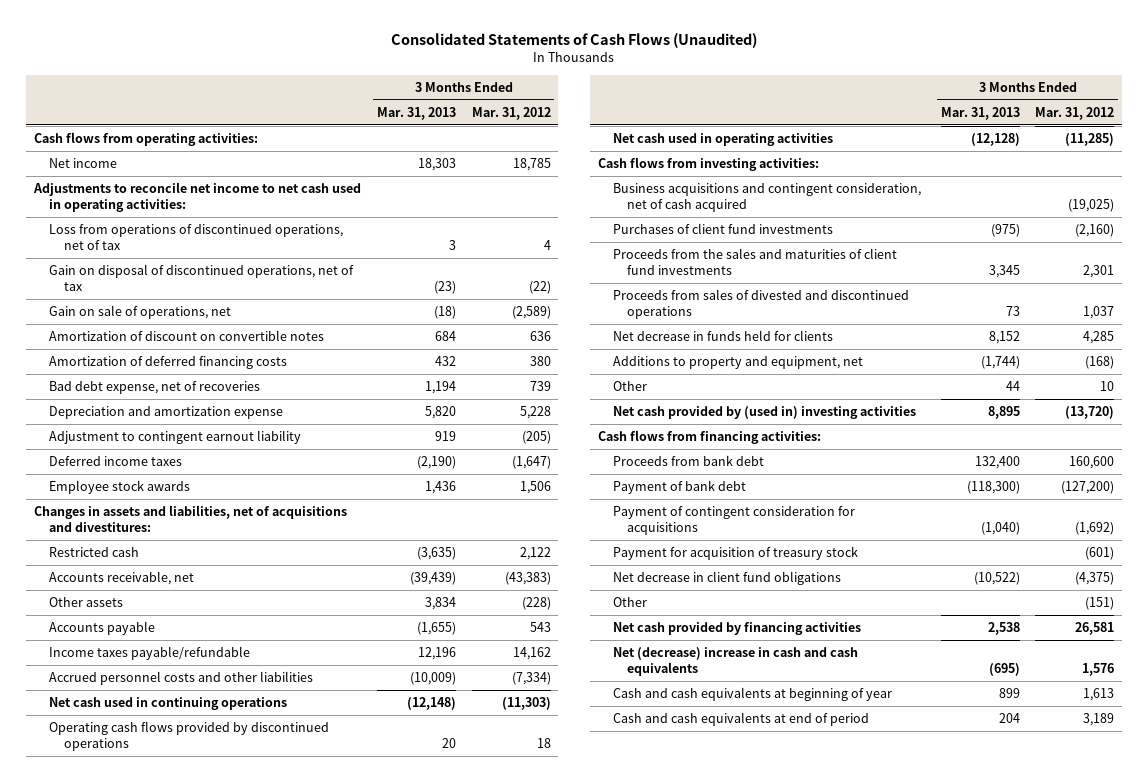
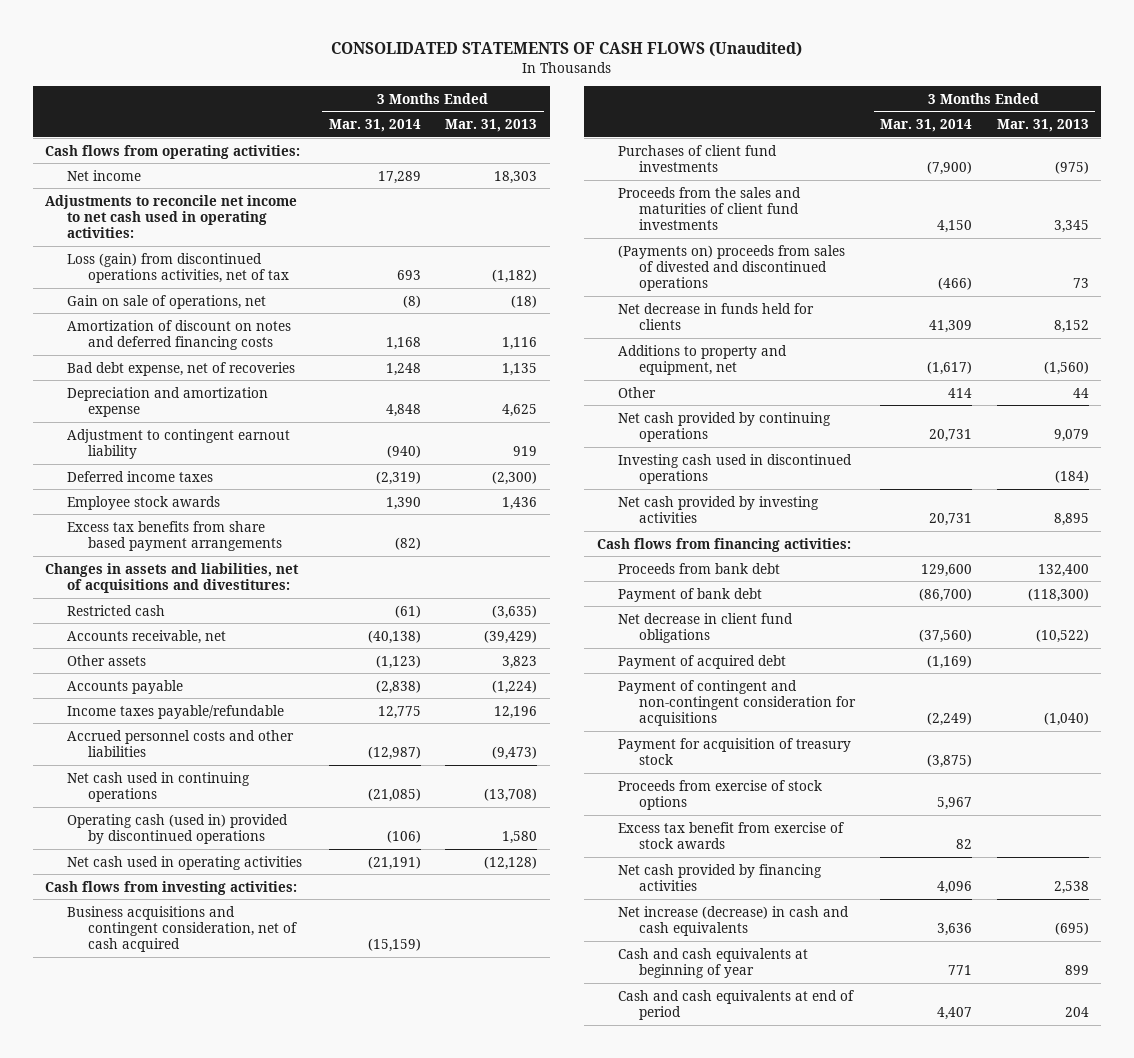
- Consolidated Statements of Cash Flows (Unaudited)
+ CONSOLIDATED STATEMENTS OF CASH FLOWS (Unaudited)
- | 3 Months Ended Mar. 31, 2013 | 3 Months Ended Mar. 31, 2012
+ | 3 Months Ended Mar. 31, 2014 | 3 Months Ended Mar. 31, 2013
- Loss from operations of discontinued operations, net of tax | 3 | 4
- Gain on disposal of discontinued operations, net of tax | (23) | (22)
+ Loss (gain) from discontinued operations activities, net of tax | 693 | (1,182)
- Amortization of discount on convertible notes | 684 | 636
- Amortization of deferred financing costs | 432 | 380
- Bad debt expense, net of recoveries | 1,194 | 739
- Depreciation and amortization expense | 5,820 | 5,228
+ Amortization of discount on notes and deferred financing costs | 1,168 | 1,116
+ Bad debt expense, net of recoveries | 1,248 | 1,135
+ Depreciation and amortization expense | 4,848 | 4,625
- Deferred income taxes | (2,190) | (1,647)
+ Deferred income taxes | (2,319) | (2,300)
+ Excess tax benefits from share based payment arrangements | (82) |
- Accounts receivable, net | (39,439) | (43,383)
- Other assets | 3,834 | (228)
- Accounts payable | (1,655) | 543
+ Accounts receivable, net | (40,138) | (39,429)
+ Other assets | (1,123) | 3,823
+ Accounts payable | (2,838) | (1,224)
- Accrued personnel costs and other liabilities | (10,009) | (7,334)
- Net cash used in continuing operations | (12,148) | (11,303)
- Operating cash flows provided by discontinued operations | 20 | 18
+ Accrued personnel costs and other liabilities | (12,987) | (9,473)
+ Net cash used in continuing operations | (21,085) | (13,708)
+ Operating cash (used in) provided by discontinued operations | (106) | 1,580
- Proceeds from sales of divested and discontinued operations | 73 | 1,037
+ (Payments on) proceeds from sales of divested and discontinued operations | (466) | 73
- Additions to property and equipment, net | (1,744) | (168)
+ Additions to property and equipment, net | (1,617) | (1,560)
- Net cash provided by (used in) investing activities | 8,895 | (13,720)
+ Net cash provided by continuing operations | 20,731 | 9,079
+ Investing cash used in discontinued operations | | (184)
+ Net cash provided by investing activities | 20,731 | 8,895
- Payment of contingent consideration for acquisitions | (1,040) | (1,692)
- Other | | (151)
+ Payment of acquired debt | (1,169) |
+ Payment of contingent and non-contingent consideration for acquisitions | (2,249) | (1,040)
moved down: Payment for acquisition of treasury stock | (3,875) |
+ Proceeds from exercise of stock options | 5,967 |
+ Excess tax benefit from exercise of stock awards | 82 |
- Net (decrease) increase in cash and cash equivalents | (695) | 1,576
+ Net increase (decrease) in cash and cash equivalents | 3,636 | (695)

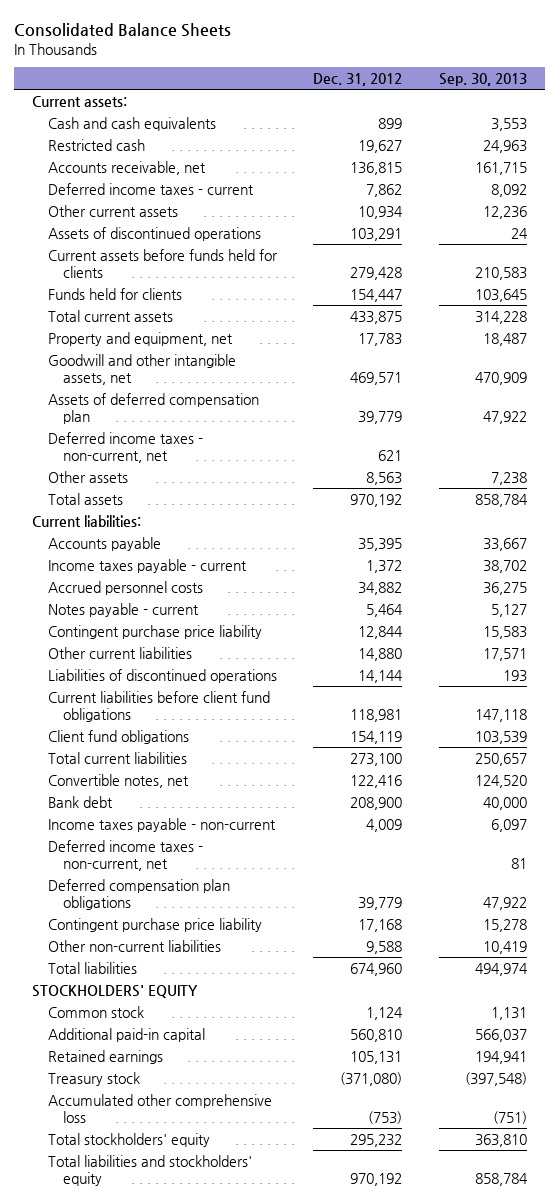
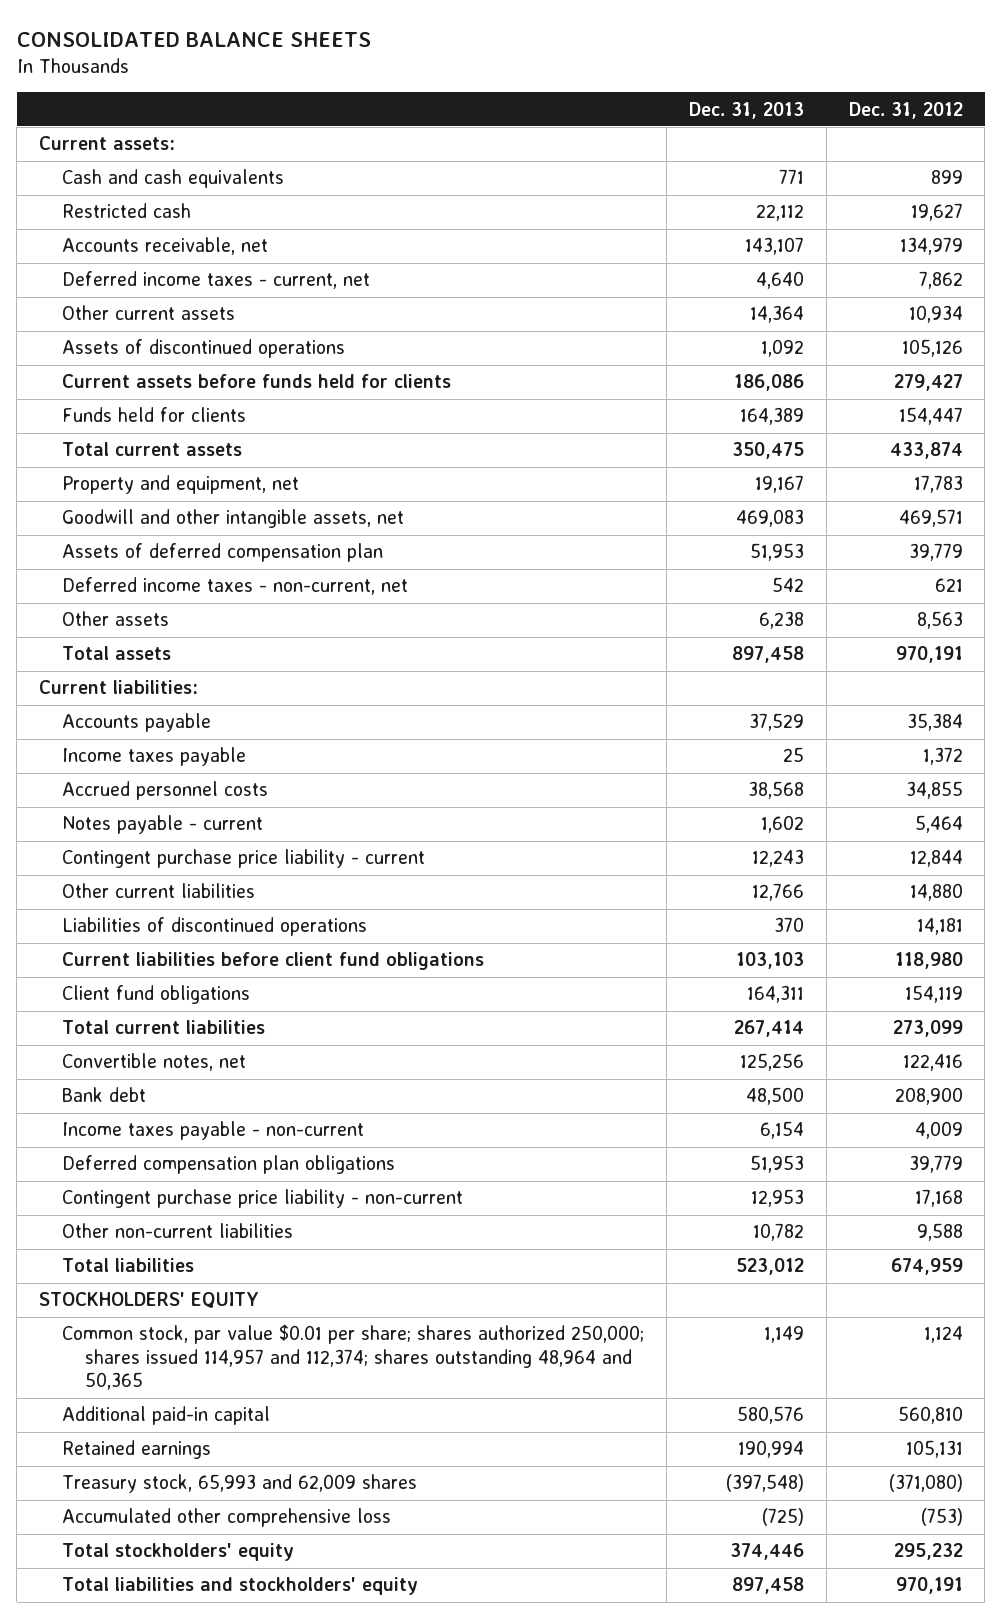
- Consolidated Balance Sheets
+ CONSOLIDATED BALANCE SHEETS
- | Dec. 31, 2012 | Sep. 30, 2013
+ | Dec. 31, 2013 | Dec. 31, 2012
- Accounts receivable, net | 136,815 | 161,715
- Deferred income taxes - current | 7,862 | 8,092
+ Accounts receivable, net | 143,107 | 134,979
+ Deferred income taxes - current, net | 4,640 | 7,862
- Assets of discontinued operations | 103,291 | 24
- Current assets before funds held for clients | 279,428 | 210,583
+ Assets of discontinued operations | 1,092 | 105,126
+ Current assets before funds held for clients | 186,086 | 279,427
- Total current assets | 433,875 | 314,228
+ Total current assets | 350,475 | 433,874
- Total assets | 970,192 | 858,784
+ Total assets | 897,458 | 970,191
- Accounts payable | 35,395 | 33,667
- Income taxes payable - current | 1,372 | 38,702
- Accrued personnel costs | 34,882 | 36,275
+ Accounts payable | 37,529 | 35,384
+ Income taxes payable | 25 | 1,372
+ Accrued personnel costs | 38,568 | 34,855
- Contingent purchase price liability | 12,844 | 15,583
+ Contingent purchase price liability - current | 12,243 | 12,844
- Liabilities of discontinued operations | 14,144 | 193
- Current liabilities before client fund obligations | 118,981 | 147,118
+ Liabilities of discontinued operations | 370 | 14,181
+ Current liabilities before client fund obligations | 103,103 | 118,980
- Total current liabilities | 273,100 | 250,657
+ Total current liabilities | 267,414 | 273,099
- Deferred income taxes - non-current, net | | 81
- Contingent purchase price liability | 17,168 | 15,278
+ Contingent purchase price liability - non-current | 12,953 | 17,168
- Total liabilities | 674,960 | 494,974
+ Total liabilities | 523,012 | 674,959
- Common stock | 1,124 | 1,131
+ Common stock, par value $0.01 per share; shares authorized 250,000; shares issued 114,957 and 112,374; shares outstanding 48,964 and 50,365 | 1,149 | 1,124
- Treasury stock | (371,080) | (397,548)
+ Treasury stock, 65,993 and 62,009 shares | (397,548) | (371,080)
- Total liabilities and stockholders' equity | 970,192 | 858,784
+ Total liabilities and stockholders' equity | 897,458 | 970,191

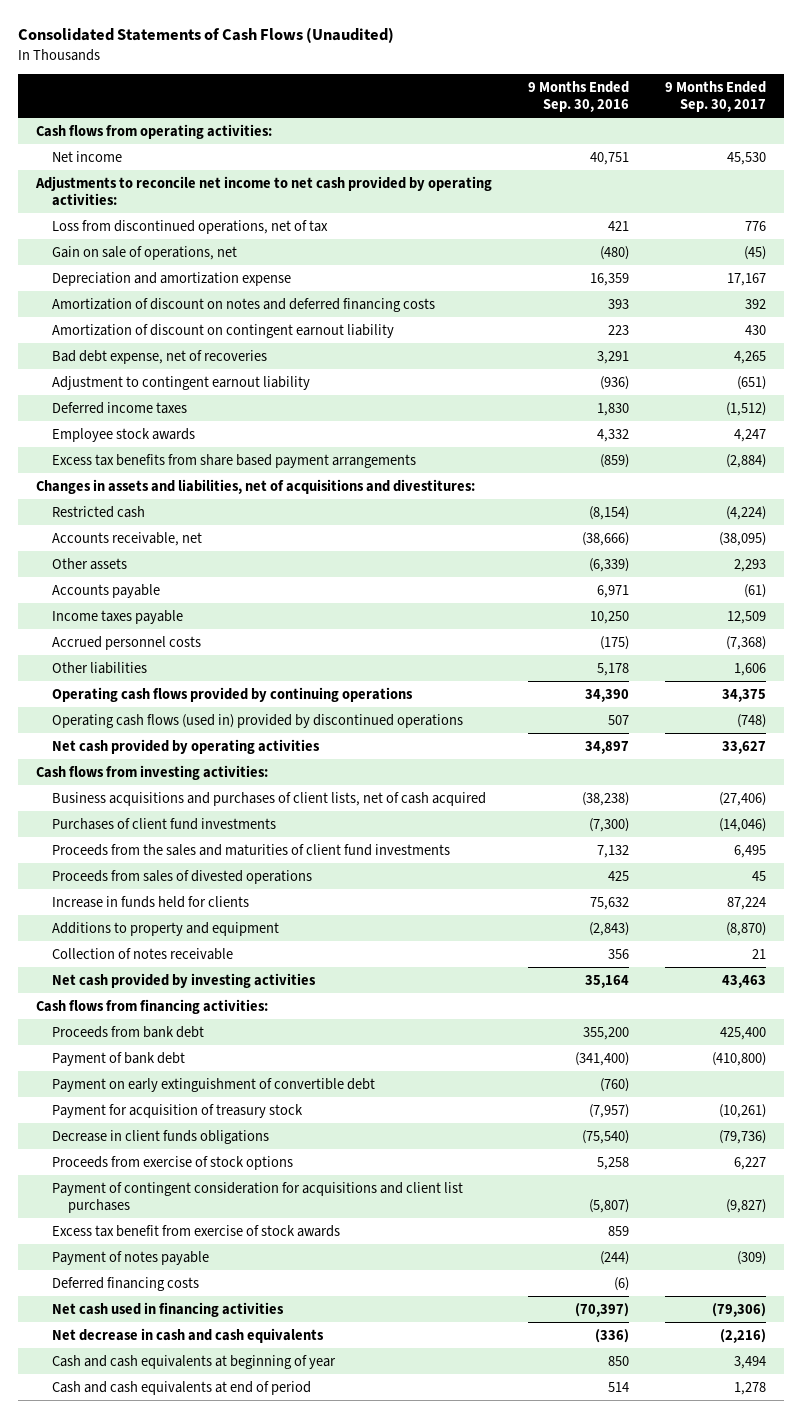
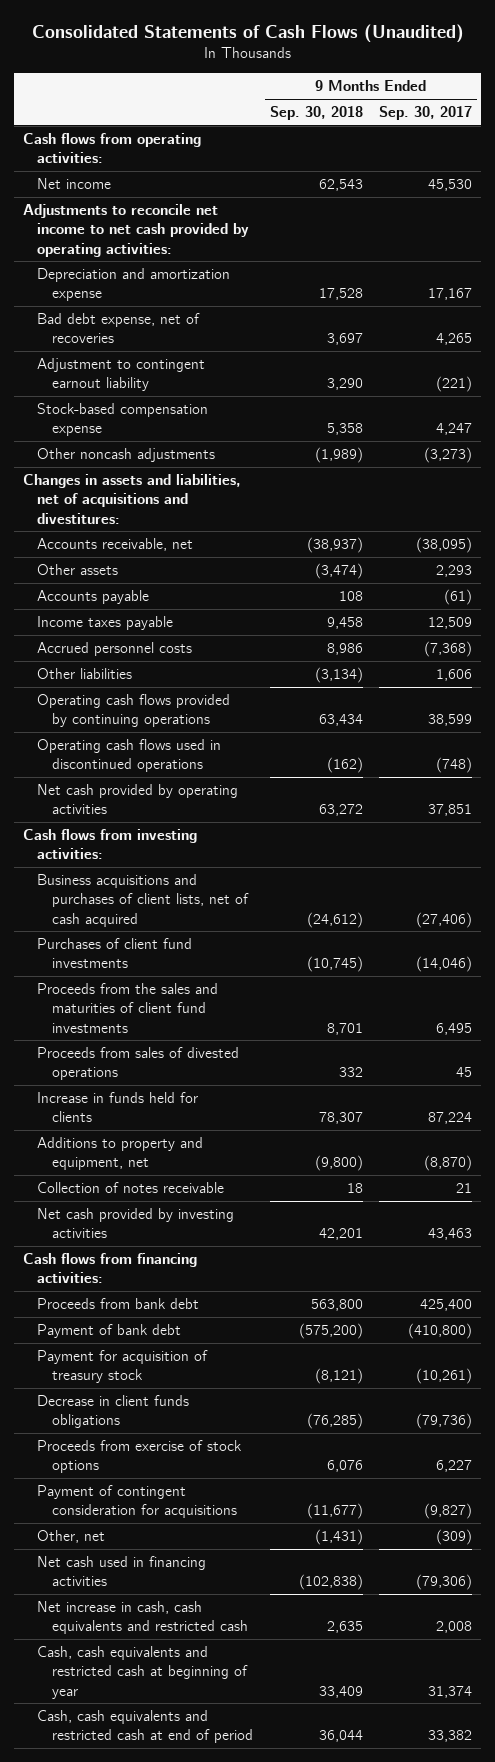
- | 9 Months Ended Sep. 30, 2016 | 9 Months Ended Sep. 30, 2017
+ | 9 Months Ended Sep. 30, 2018 | 9 Months Ended Sep. 30, 2017
- Loss from discontinued operations, net of tax | 421 | 776
- Gain on sale of operations, net | (480) | (45)
- Amortization of discount on notes and deferred financing costs | 393 | 392
- Amortization of discount on contingent earnout liability | 223 | 430
- Adjustment to contingent earnout liability | (936) | (651)
- Deferred income taxes | 1,830 | (1,512)
- Employee stock awards | 4,332 | 4,247
- Excess tax benefits from share based payment arrangements | (859) | (2,884)
+ Adjustment to contingent earnout liability | 3,290 | (221)
+ Stock-based compensation expense | 5,358 | 4,247
+ Other noncash adjustments | (1,989) | (3,273)
- Restricted cash | (8,154) | (4,224)
- Operating cash flows provided by continuing operations | 34,390 | 34,375
- Operating cash flows (used in) provided by discontinued operations | 507 | (748)
- Net cash provided by operating activities | 34,897 | 33,627
+ Operating cash flows provided by continuing operations | 63,434 | 38,599
+ Operating cash flows used in discontinued operations | (162) | (748)
+ Net cash provided by operating activities | 63,272 | 37,851
- Additions to property and equipment | (2,843) | (8,870)
+ Additions to property and equipment, net | (9,800) | (8,870)
- Payment on early extinguishment of convertible debt | (760) |
- Payment of contingent consideration for acquisitions and client list purchases | (5,807) | (9,827)
- Excess tax benefit from exercise of stock awards | 859 |
- Payment of notes payable | (244) | (309)
- Deferred financing costs | (6) |
+ Payment of contingent consideration for acquisitions | (11,677) | (9,827)
+ Other, net | (1,431) | (309)
- Net decrease in cash and cash equivalents | (336) | (2,216)
- Cash and cash equivalents at beginning of year | 850 | 3,494
- Cash and cash equivalents at end of period | 514 | 1,278
+ Net increase in cash, cash equivalents and restricted cash | 2,635 | 2,008
+ Cash, cash equivalents and restricted cash at beginning of year | 33,409 | 31,374
+ Cash, cash equivalents and restricted cash at end of period | 36,044 | 33,382

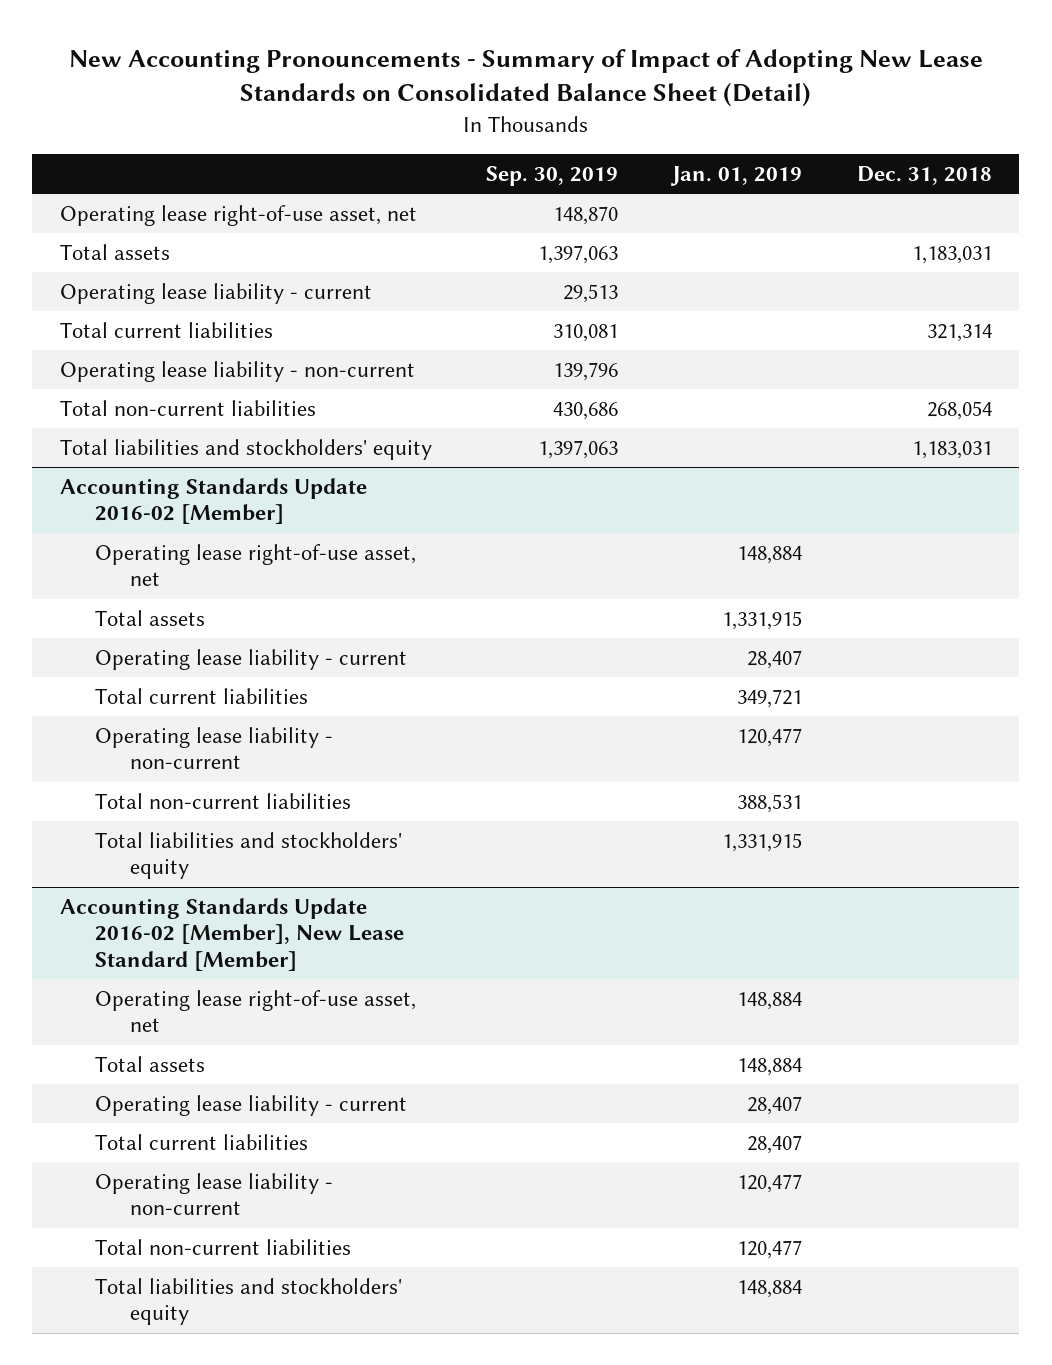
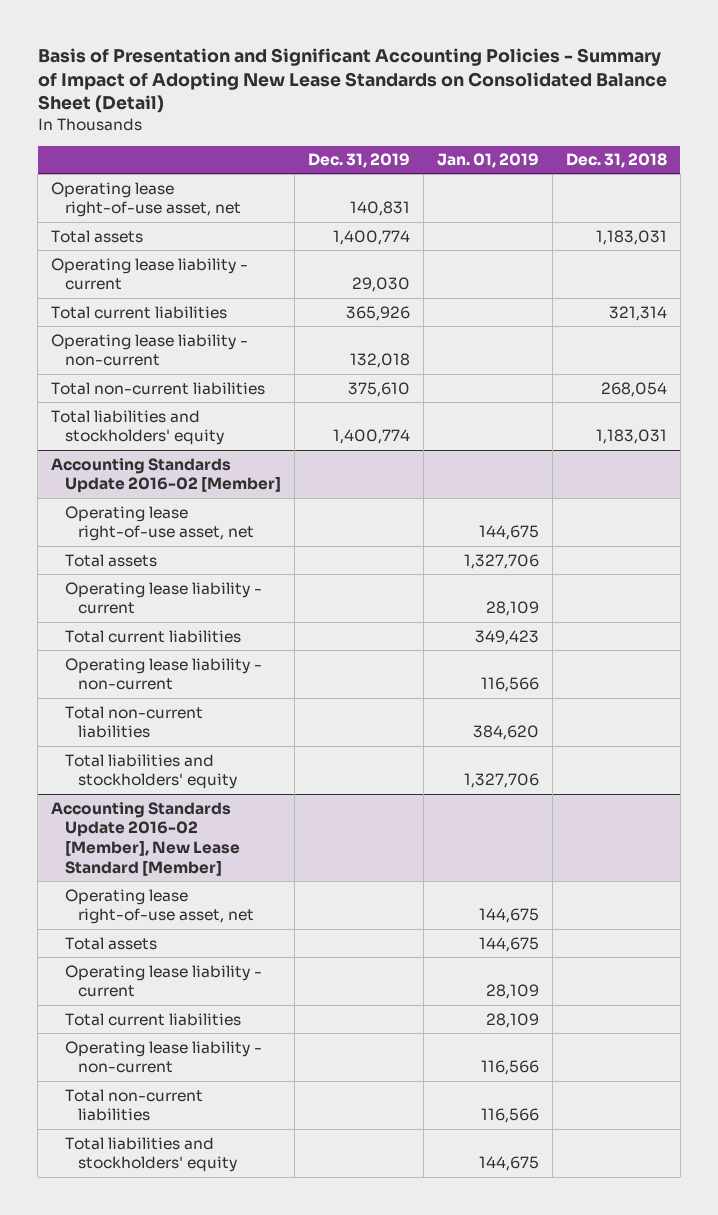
- New Accounting Pronouncements - Summary of Impact of Adopting New Lease Standards on Consolidated Balance Sheet (Detail)
+ Basis of Presentation and Significant Accounting Policies - Summary of Impact of Adopting New Lease Standards on Consolidated Balance Sheet (Detail)
- | Sep. 30, 2019 | Jan. 01, 2019 | Dec. 31, 2018
+ | Dec. 31, 2019 | Jan. 01, 2019 | Dec. 31, 2018
@ Accounting Standards Update 2016-02 [Member]
- Operating lease right-of-use asset, net | | 148,884 |
- Total assets | | 1,331,915 |
- Operating lease liability - current | | 28,407 |
- Total current liabilities | | 349,721 |
- Operating lease liability - non-current | | 120,477 |
- Total non-current liabilities | | 388,531 |
- Total liabilities and stockholders' equity | | 1,331,915 |
+ Operating lease right-of-use asset, net | | 144,675 |
+ Total assets | | 1,327,706 |
+ Operating lease liability - current | | 28,109 |
+ Total current liabilities | | 349,423 |
+ Operating lease liability - non-current | | 116,566 |
+ Total non-current liabilities | | 384,620 |
+ Total liabilities and stockholders' equity | | 1,327,706 |
@ Accounting Standards Update 2016-02 [Member], New Lease Standard [Member]
- Operating lease right-of-use asset, net | | 148,884 |
- Total assets | | 148,884 |
- Operating lease liability - current | | 28,407 |
- Total current liabilities | | 28,407 |
- Operating lease liability - non-current | | 120,477 |
- Total non-current liabilities | | 120,477 |
- Total liabilities and stockholders' equity | | 148,884 |
+ Operating lease right-of-use asset, net | | 144,675 |
+ Total assets | | 144,675 |
+ Operating lease liability - current | | 28,109 |
+ Total current liabilities | | 28,109 |
+ Operating lease liability - non-current | | 116,566 |
+ Total non-current liabilities | | 116,566 |
+ Total liabilities and stockholders' equity | | 144,675 |

